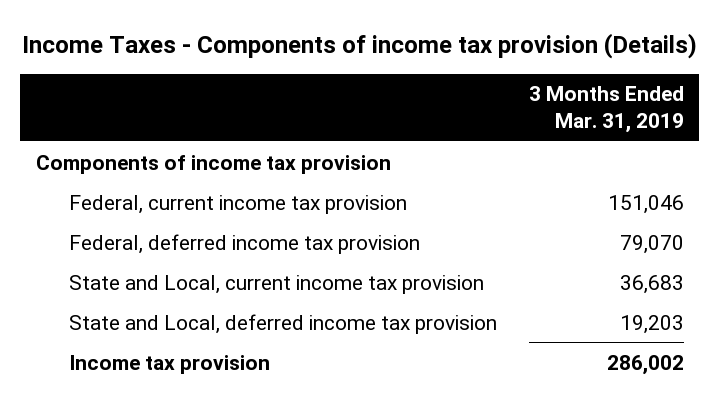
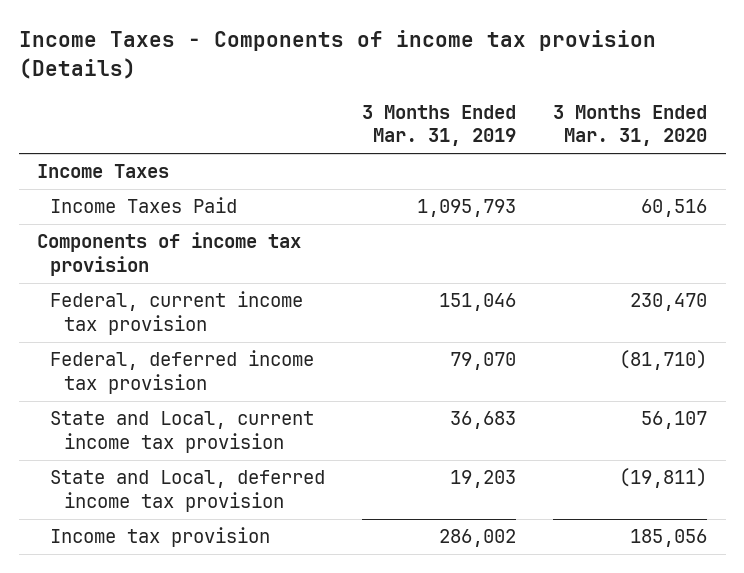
- | 3 Months Ended Mar. 31, 2019
+ | 3 Months Ended Mar. 31, 2019 | 3 Months Ended Mar. 31, 2020
+ Income Taxes
+ Income Taxes Paid | 1,095,793 | 60,516

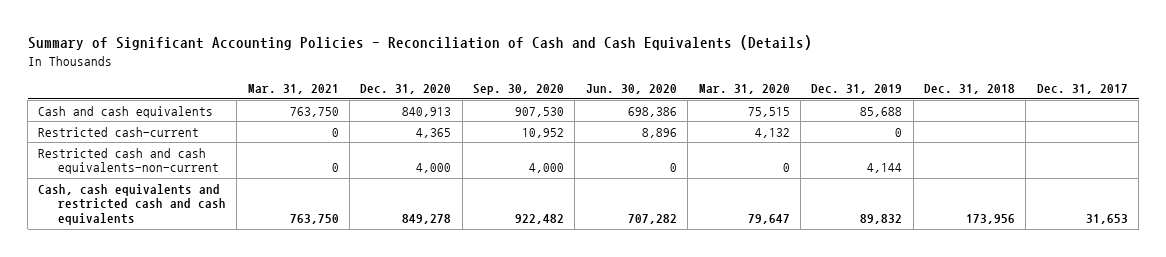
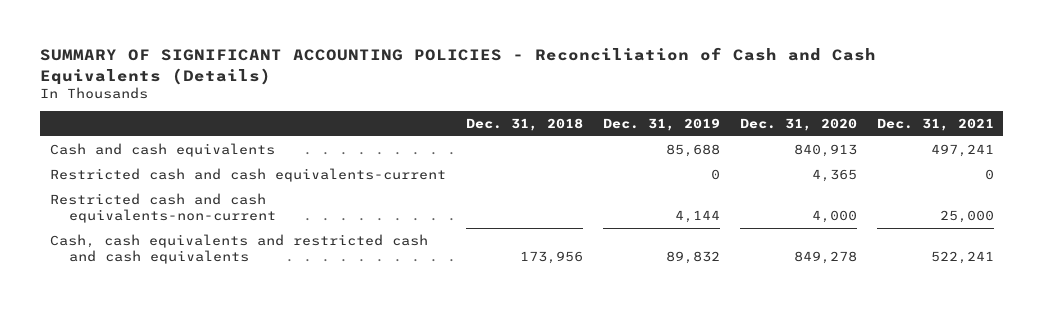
- Summary of Significant Accounting Policies - Reconciliation of Cash and Cash Equivalents (Details)
+ SUMMARY OF SIGNIFICANT ACCOUNTING POLICIES - Reconciliation of Cash and Cash Equivalents (Details)
- | Mar. 31, 2021 | Dec. 31, 2020 | Sep. 30, 2020 | Jun. 30, 2020 | Mar. 31, 2020 | Dec. 31, 2019 | Dec. 31, 2018 | Dec. 31, 2017
+ | Dec. 31, 2018 | Dec. 31, 2019 | Dec. 31, 2020 | Dec. 31, 2021
- Restricted cash-current | 0 | 4,365 | 10,952 | 8,896 | 4,132 | 0 | |
+ Restricted cash and cash equivalents-current | | 0 | 4,365 | 0

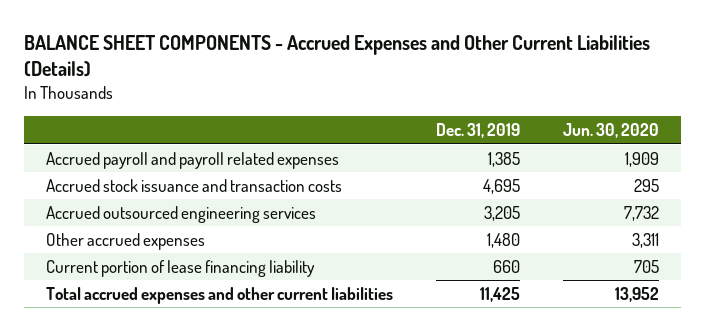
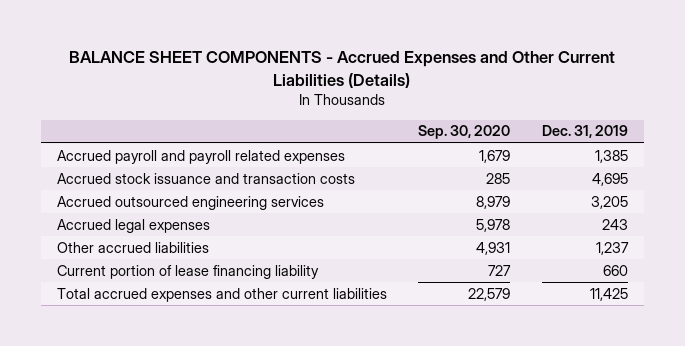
- | Dec. 31, 2019 | Jun. 30, 2020
+ | Sep. 30, 2020 | Dec. 31, 2019
- Other accrued expenses | 1,480 | 3,311
+ Accrued legal expenses | 5,978 | 243
+ Other accrued liabilities | 4,931 | 1,237

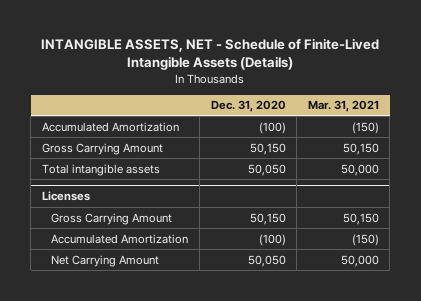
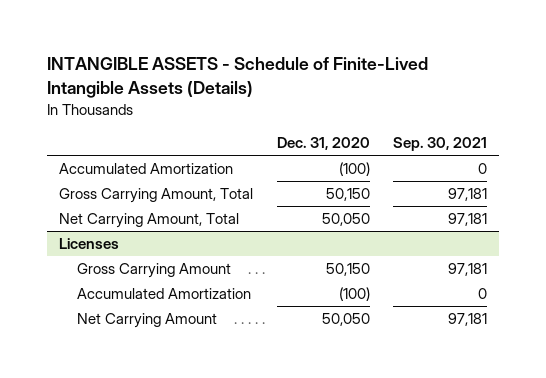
- INTANGIBLE ASSETS, NET - Schedule of Finite-Lived Intangible Assets (Details)
+ INTANGIBLE ASSETS - Schedule of Finite-Lived Intangible Assets (Details)
- | Dec. 31, 2020 | Mar. 31, 2021
+ | Dec. 31, 2020 | Sep. 30, 2021
- Gross Carrying Amount | 50,150 | 50,150
- Total intangible assets | 50,050 | 50,000
+ Gross Carrying Amount, Total | 50,150 | 97,181
+ Net Carrying Amount, Total | 50,050 | 97,181

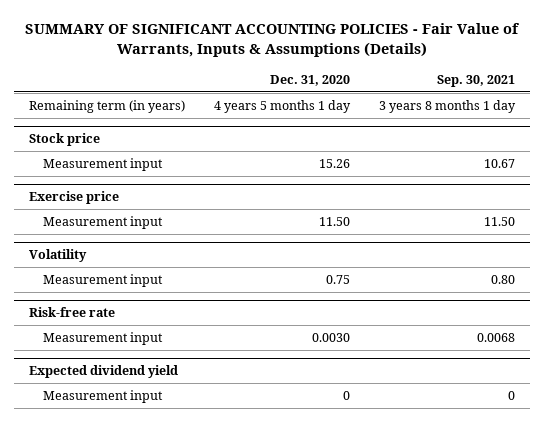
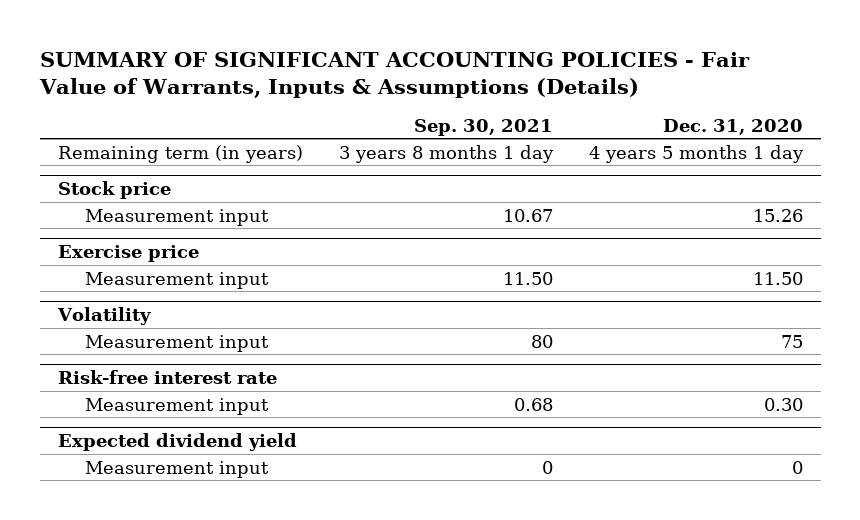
- | Dec. 31, 2020 | Sep. 30, 2021
+ | Sep. 30, 2021 | Dec. 31, 2020
@ Volatility
- Measurement input | 0.75 | 0.80
- Risk-free rate
- Measurement input | 0.0030 | 0.0068
@ Volatility
+ Measurement input | 80 | 75
+ Risk-free interest rate
+ Measurement input | 0.68 | 0.30

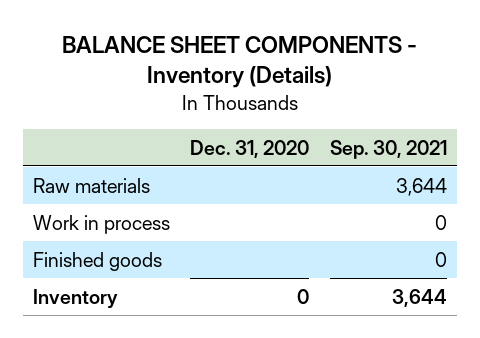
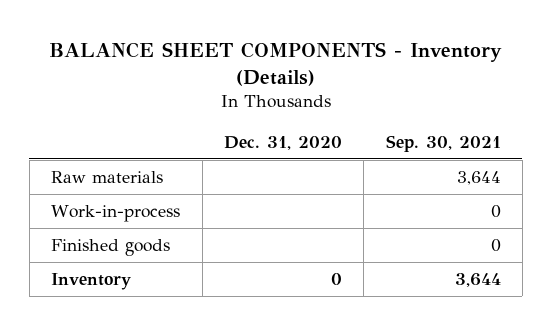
- Work in process | | 0
+ Work-in-process | | 0

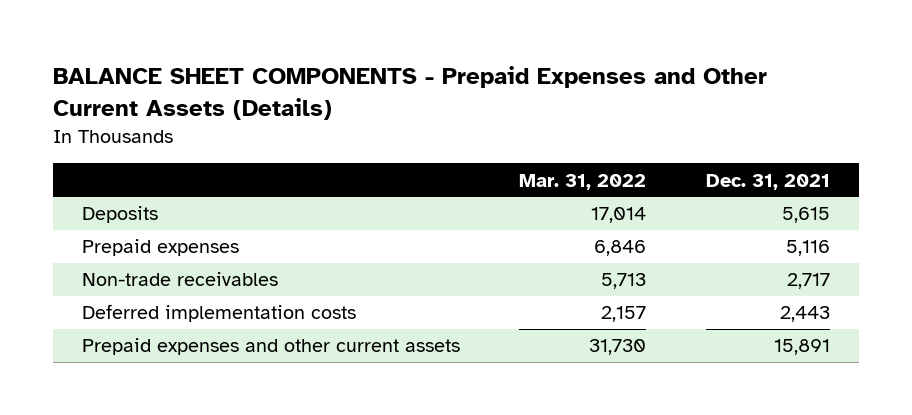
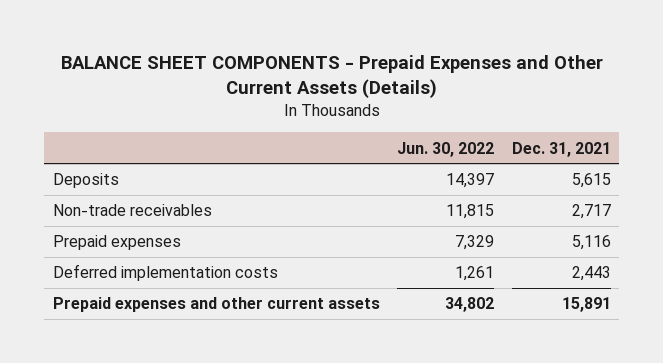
- | Mar. 31, 2022 | Dec. 31, 2021
+ | Jun. 30, 2022 | Dec. 31, 2021
moved down: Prepaid expenses | 7,329 | 5,116

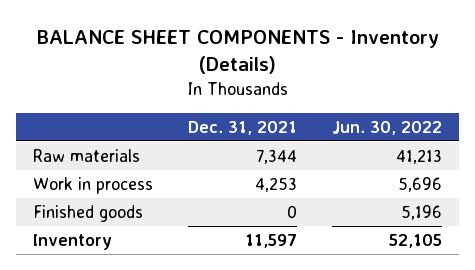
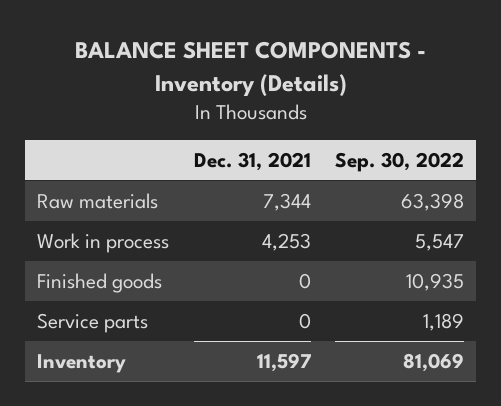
- | Dec. 31, 2021 | Jun. 30, 2022
+ | Dec. 31, 2021 | Sep. 30, 2022
+ Service parts | 0 | 1,189

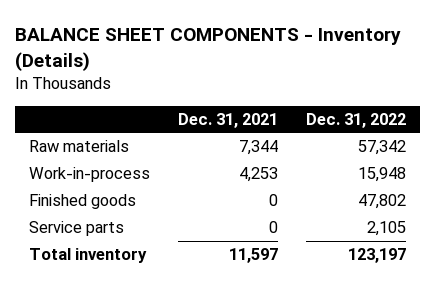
- | Dec. 31, 2021 | Sep. 30, 2022
+ | Dec. 31, 2021 | Dec. 31, 2022
- Work in process | 4,253 | 5,547
+ Work-in-process | 4,253 | 15,948
- Inventory | 11,597 | 81,069
+ Total inventory | 11,597 | 123,197

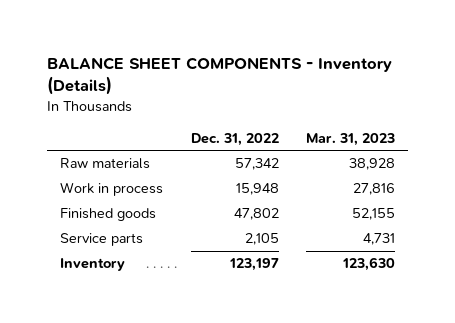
- | Dec. 31, 2021 | Dec. 31, 2022
+ | Dec. 31, 2022 | Mar. 31, 2023
- Work-in-process | 4,253 | 15,948
+ Work in process | 15,948 | 27,816
- Total inventory | 11,597 | 123,197
+ Inventory | 123,197 | 123,630

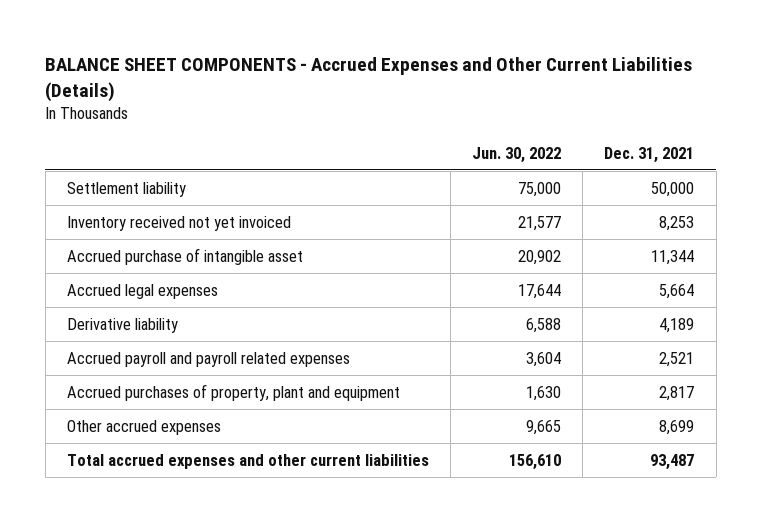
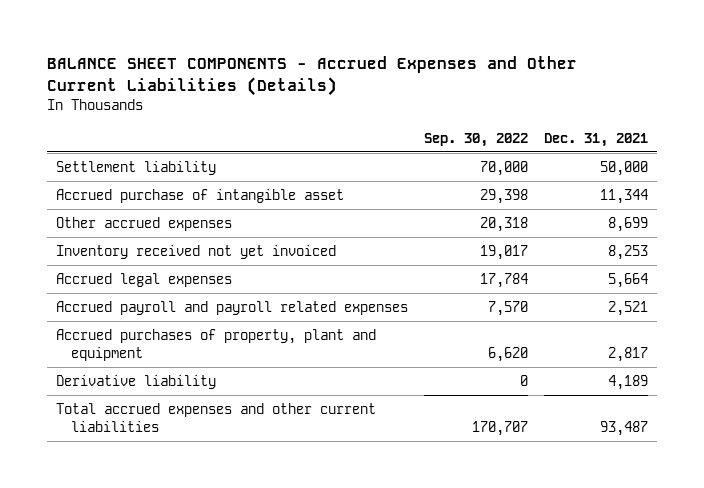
- | Jun. 30, 2022 | Dec. 31, 2021
+ | Sep. 30, 2022 | Dec. 31, 2021
moved up: Other accrued expenses | 20,318 | 8,699
moved down: Inventory received not yet invoiced | 19,017 | 8,253
moved down: Derivative liability | 0 | 4,189

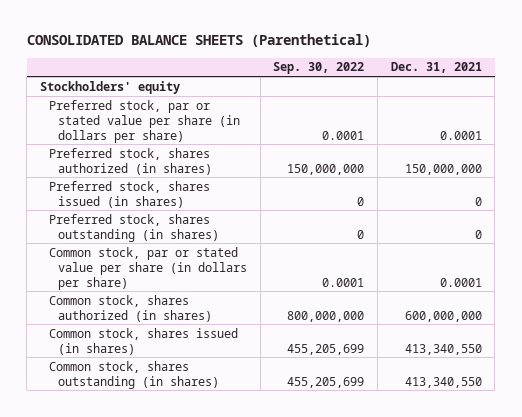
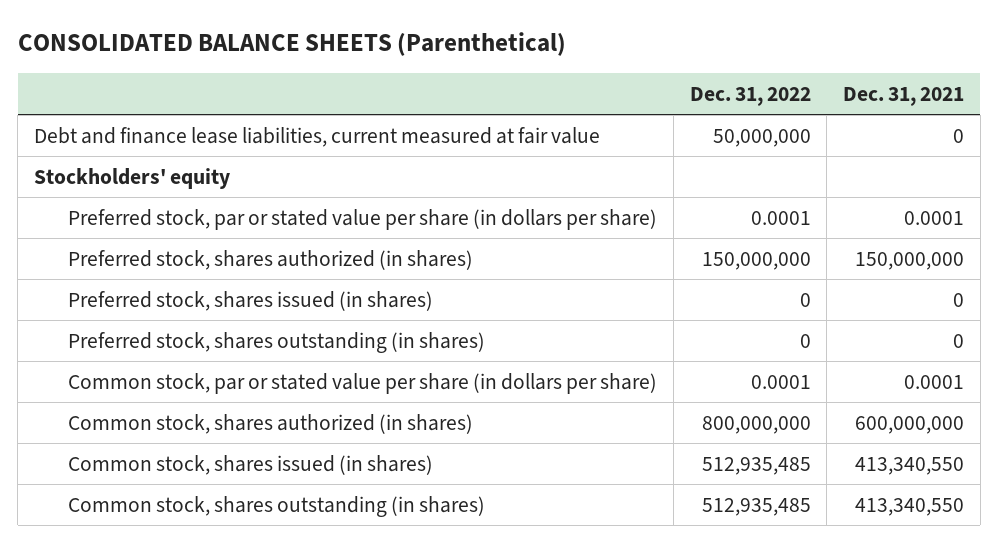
- | Sep. 30, 2022 | Dec. 31, 2021
+ | Dec. 31, 2022 | Dec. 31, 2021
+ Debt and finance lease liabilities, current measured at fair value | 50,000,000 | 0

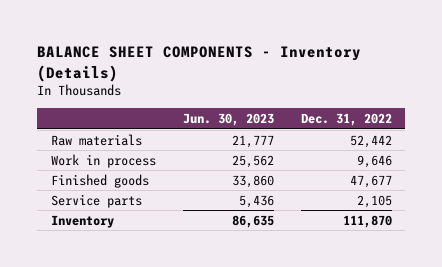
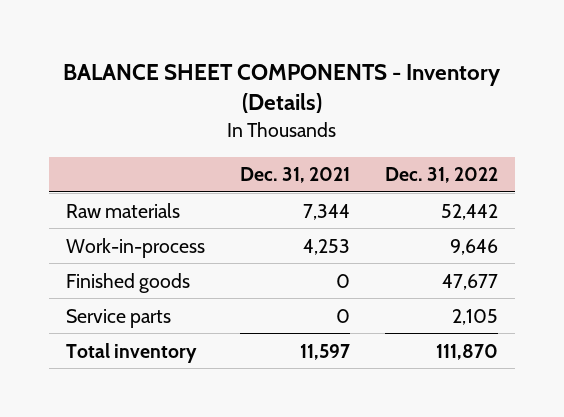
- | Jun. 30, 2023 | Dec. 31, 2022
+ | Dec. 31, 2021 | Dec. 31, 2022
- Work in process | 25,562 | 9,646
+ Work-in-process | 4,253 | 9,646
- Inventory | 86,635 | 111,870
+ Total inventory | 11,597 | 111,870

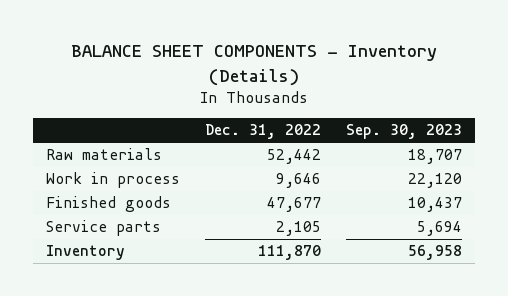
- | Dec. 31, 2021 | Dec. 31, 2022
+ | Dec. 31, 2022 | Sep. 30, 2023
- Work-in-process | 4,253 | 9,646
+ Work in process | 9,646 | 22,120
- Total inventory | 11,597 | 111,870
+ Inventory | 111,870 | 56,958

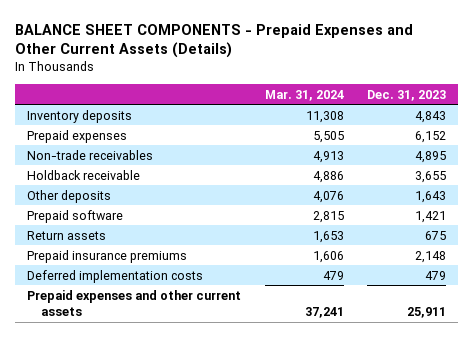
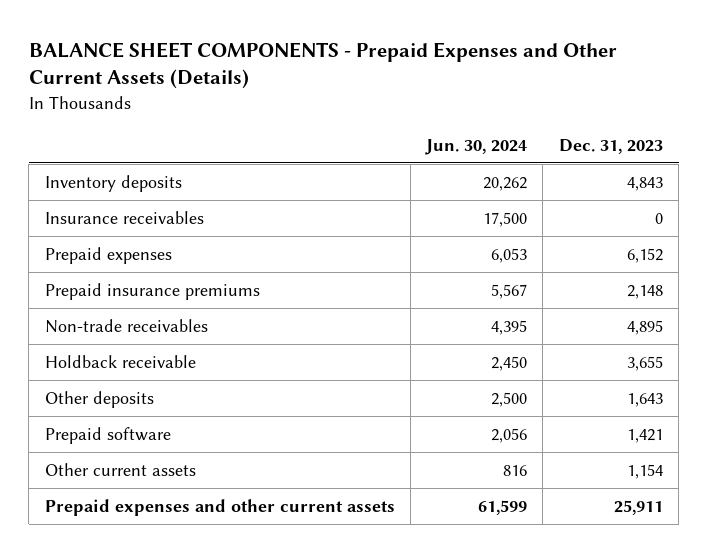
- | Mar. 31, 2024 | Dec. 31, 2023
+ | Jun. 30, 2024 | Dec. 31, 2023
+ Insurance receivables | 17,500 | 0
moved up: Prepaid insurance premiums | 5,567 | 2,148
- Return assets | 1,653 | 675
- Deferred implementation costs | 479 | 479
+ Other current assets | 816 | 1,154

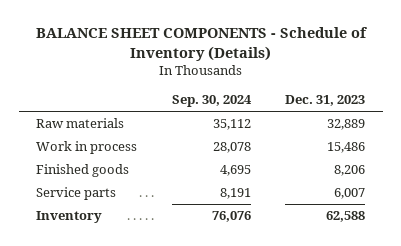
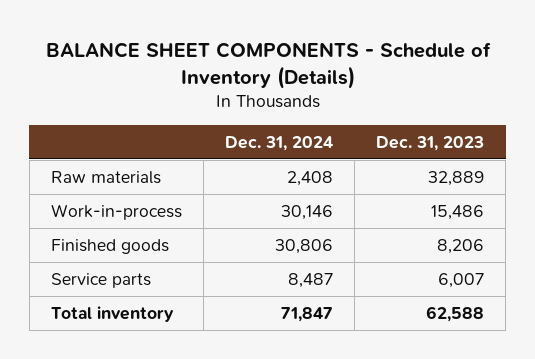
- | Sep. 30, 2024 | Dec. 31, 2023
+ | Dec. 31, 2024 | Dec. 31, 2023
- Work in process | 28,078 | 15,486
+ Work-in-process | 30,146 | 15,486
- Inventory | 76,076 | 62,588
+ Total inventory | 71,847 | 62,588

